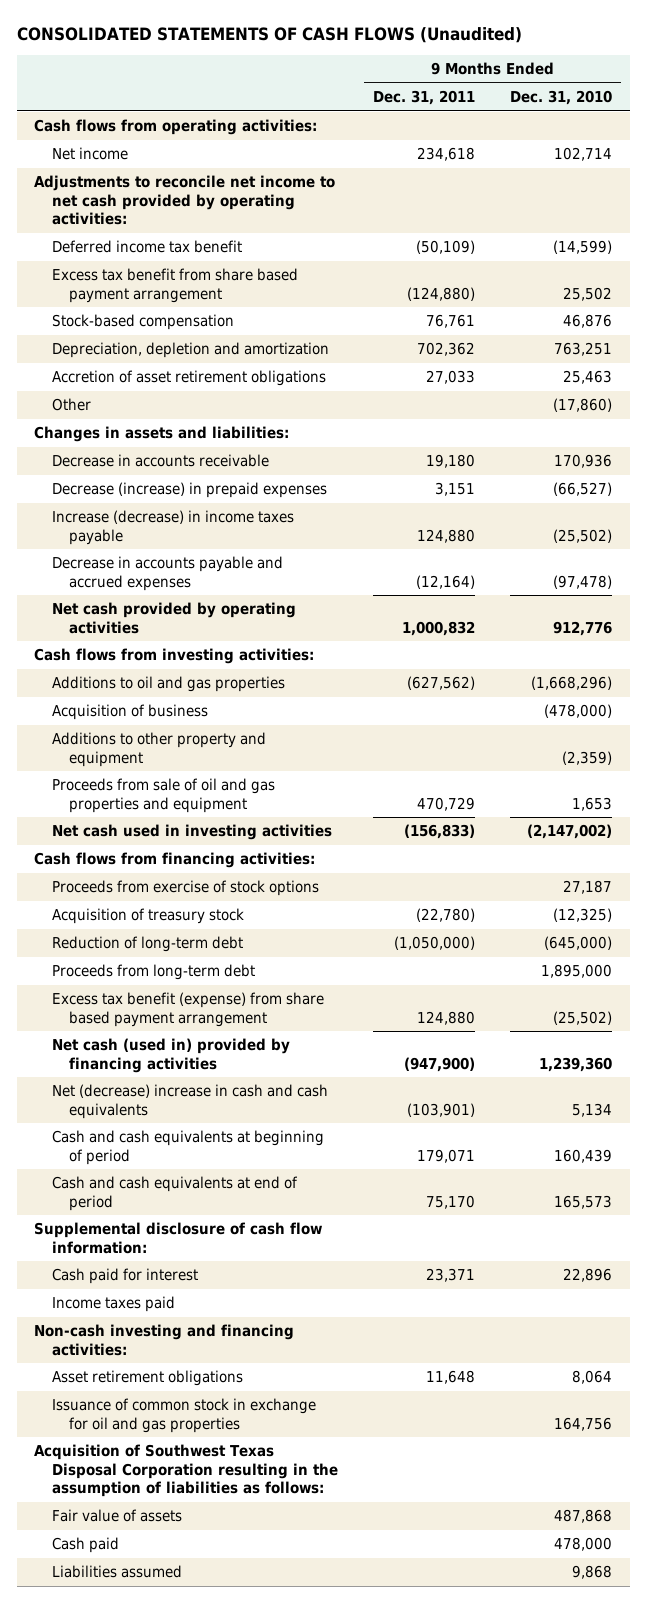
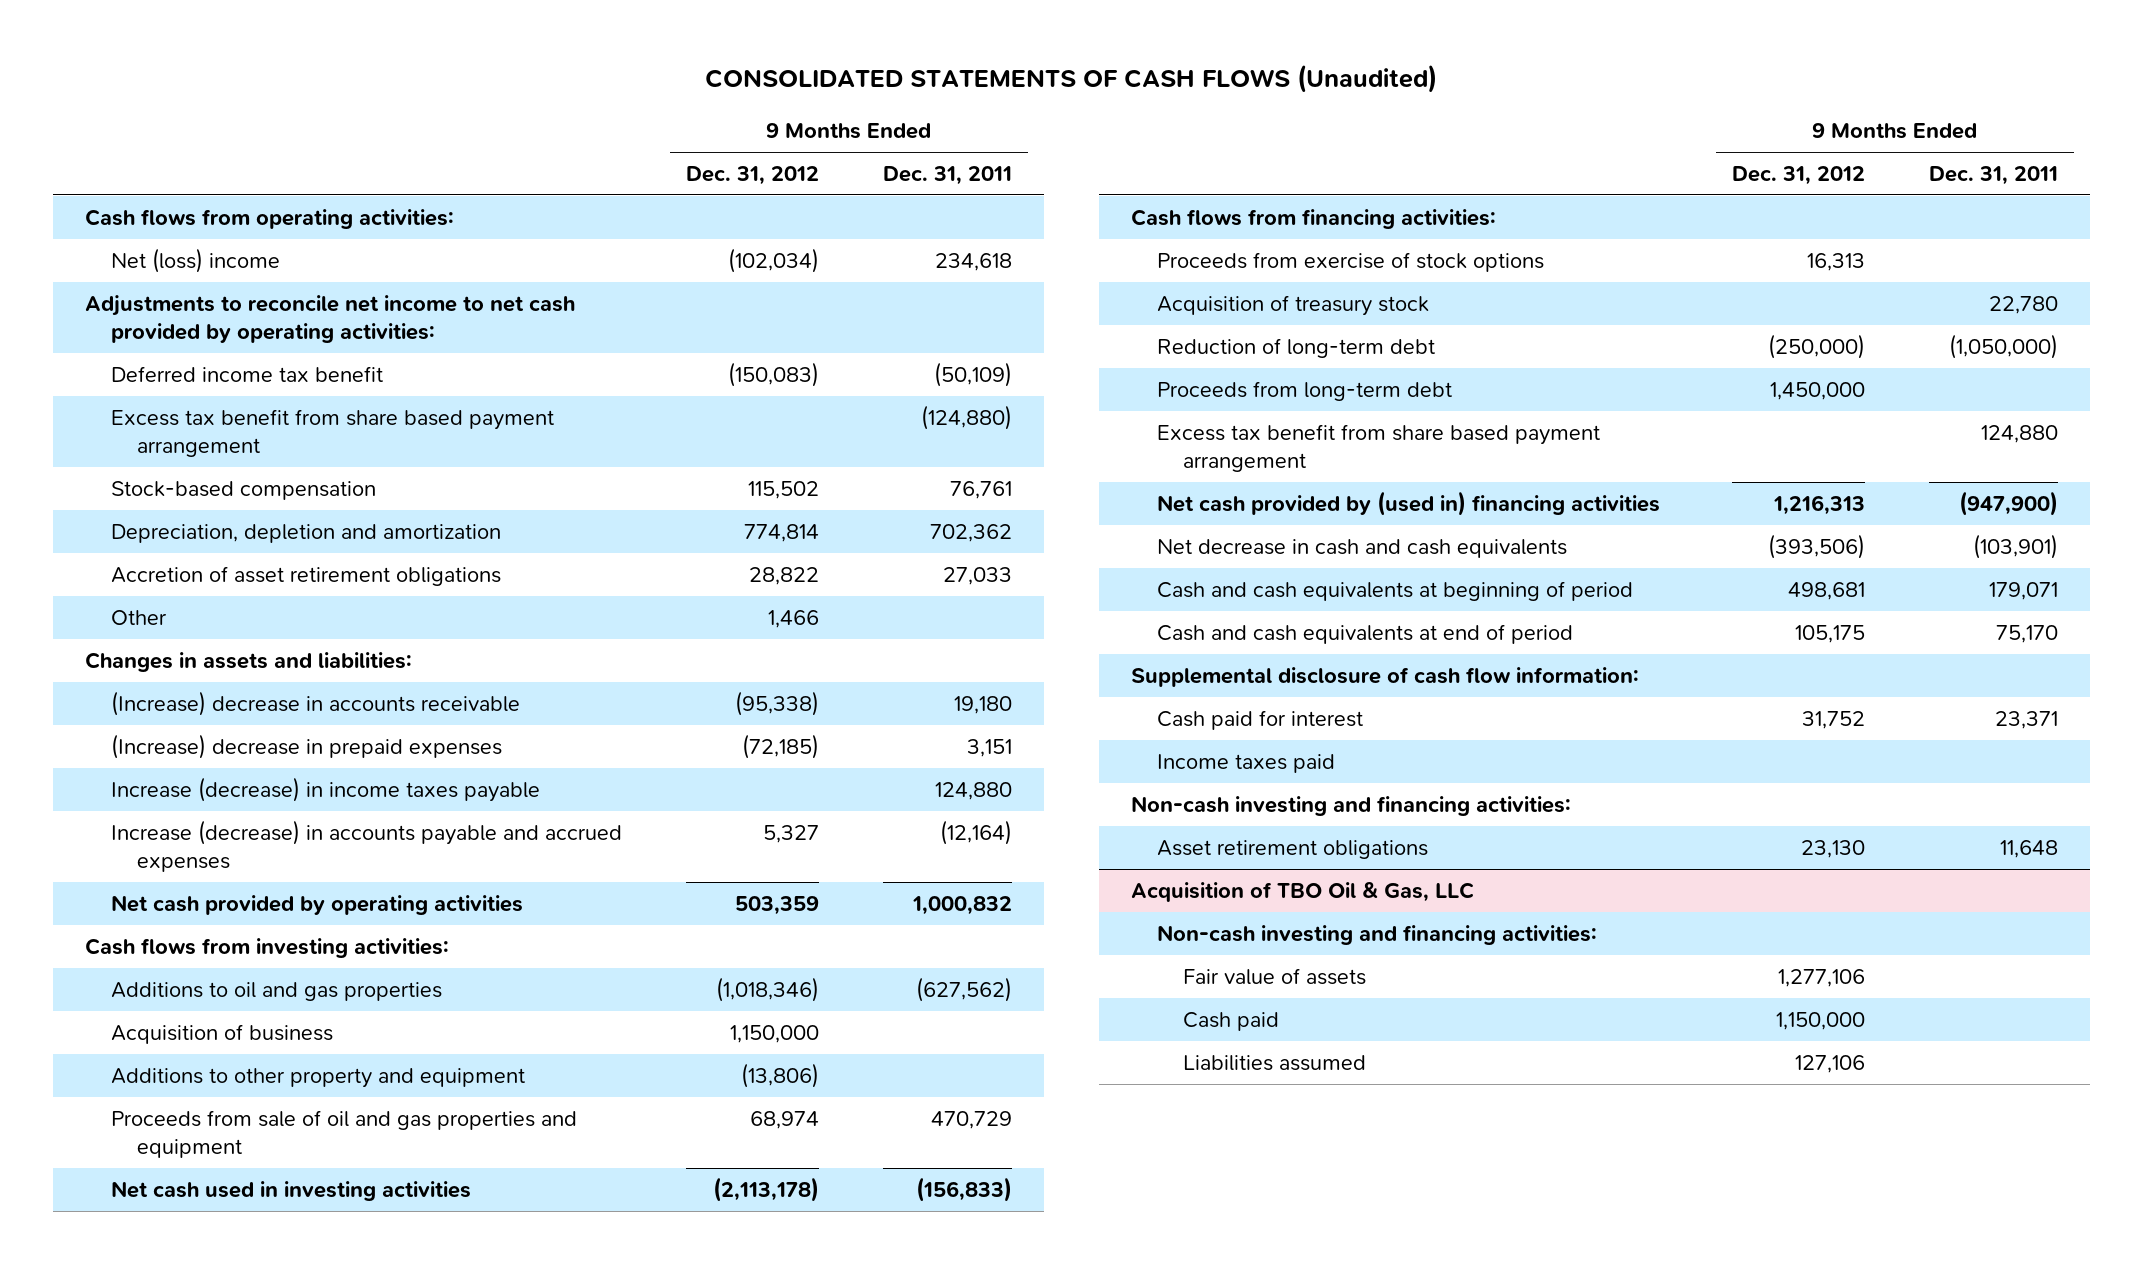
- | 9 Months Ended Dec. 31, 2011 | 9 Months Ended Dec. 31, 2010
+ | 9 Months Ended Dec. 31, 2012 | 9 Months Ended Dec. 31, 2011
- Net income | 234,618 | 102,714
+ Net (loss) income | (102,034) | 234,618
- Decrease in accounts receivable | 19,180 | 170,936
- Decrease (increase) in prepaid expenses | 3,151 | (66,527)
+ (Increase) decrease in accounts receivable | (95,338) | 19,180
+ (Increase) decrease in prepaid expenses | (72,185) | 3,151
- Decrease in accounts payable and accrued expenses | (12,164) | (97,478)
+ Increase (decrease) in accounts payable and accrued expenses | 5,327 | (12,164)
- Acquisition of treasury stock | (22,780) | (12,325)
+ Acquisition of treasury stock | | 22,780
- Excess tax benefit (expense) from share based payment arrangement | 124,880 | (25,502)
- Net cash (used in) provided by financing activities | (947,900) | 1,239,360
- Net (decrease) increase in cash and cash equivalents | (103,901) | 5,134
+ Excess tax benefit from share based payment arrangement | | 124,880
+ Net cash provided by (used in) financing activities | 1,216,313 | (947,900)
+ Net decrease in cash and cash equivalents | (393,506) | (103,901)
- Issuance of common stock in exchange for oil and gas properties | | 164,756
- Acquisition of Southwest Texas Disposal Corporation resulting in the assumption of liabilities as follows:
+ Acquisition of TBO Oil & Gas, LLC
+ Non-cash investing and financing activities:

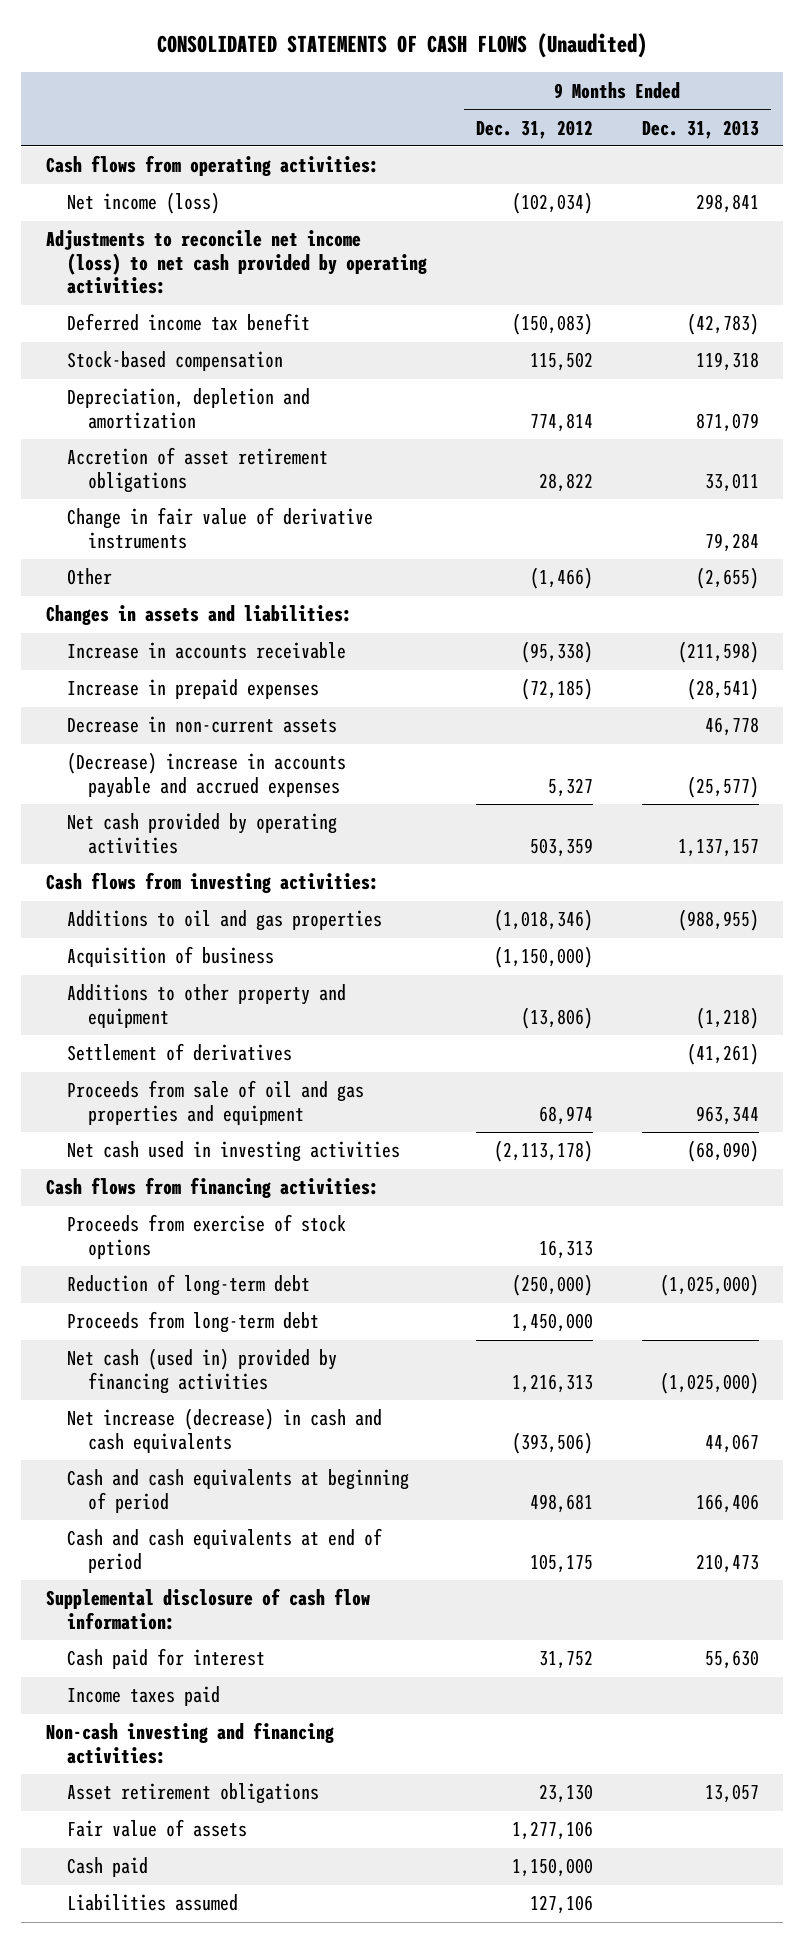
- | 9 Months Ended Dec. 31, 2012 | 9 Months Ended Dec. 31, 2011
+ | 9 Months Ended Dec. 31, 2012 | 9 Months Ended Dec. 31, 2013
- Net (loss) income | (102,034) | 234,618
- Adjustments to reconcile net income to net cash provided by operating activities:
+ Net income (loss) | (102,034) | 298,841
+ Adjustments to reconcile net income (loss) to net cash provided by operating activities:
- Excess tax benefit from share based payment arrangement | | (124,880)
- Other | 1,466 |
+ Change in fair value of derivative instruments | | 79,284
+ Other | (1,466) | (2,655)
- (Increase) decrease in accounts receivable | (95,338) | 19,180
- (Increase) decrease in prepaid expenses | (72,185) | 3,151
- Increase (decrease) in income taxes payable | | 124,880
- Increase (decrease) in accounts payable and accrued expenses | 5,327 | (12,164)
+ Increase in accounts receivable | (95,338) | (211,598)
+ Increase in prepaid expenses | (72,185) | (28,541)
+ Decrease in non-current assets | | 46,778
+ (Decrease) increase in accounts payable and accrued expenses | 5,327 | (25,577)
- Acquisition of business | 1,150,000 |
+ Acquisition of business | (1,150,000) |
+ Settlement of derivatives | | (41,261)
- Acquisition of treasury stock | | 22,780
- Excess tax benefit from share based payment arrangement | | 124,880
- Net cash provided by (used in) financing activities | 1,216,313 | (947,900)
- Net decrease in cash and cash equivalents | (393,506) | (103,901)
+ Net cash (used in) provided by financing activities | 1,216,313 | (1,025,000)
+ Net increase (decrease) in cash and cash equivalents | (393,506) | 44,067
- Acquisition of TBO Oil & Gas, LLC
- Non-cash investing and financing activities:

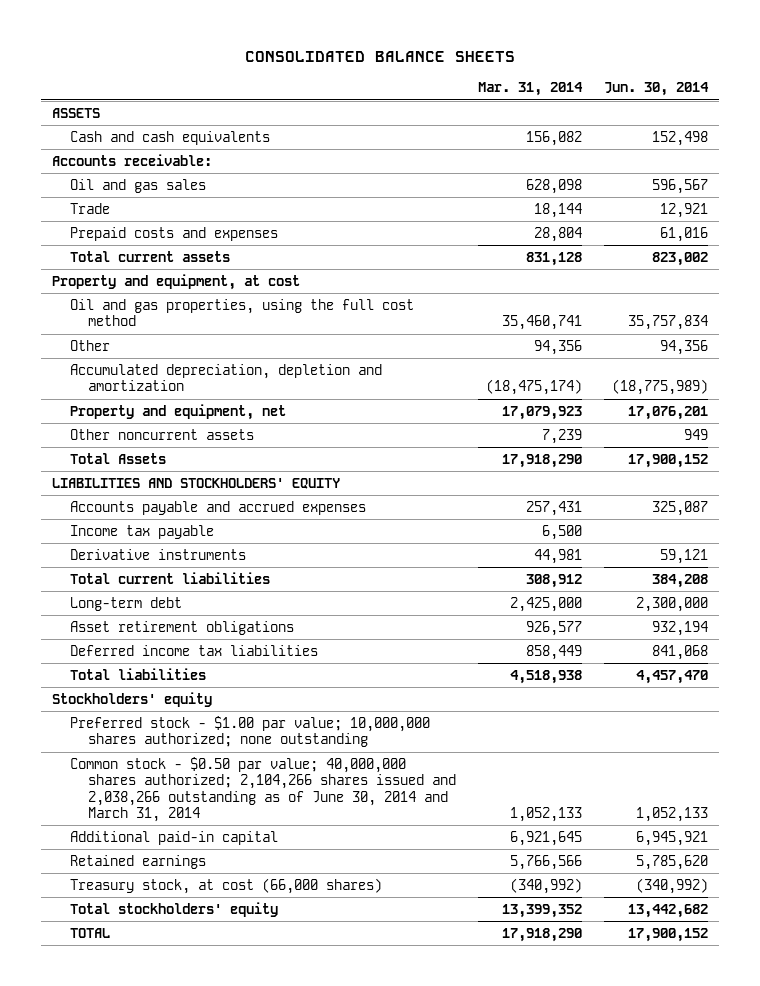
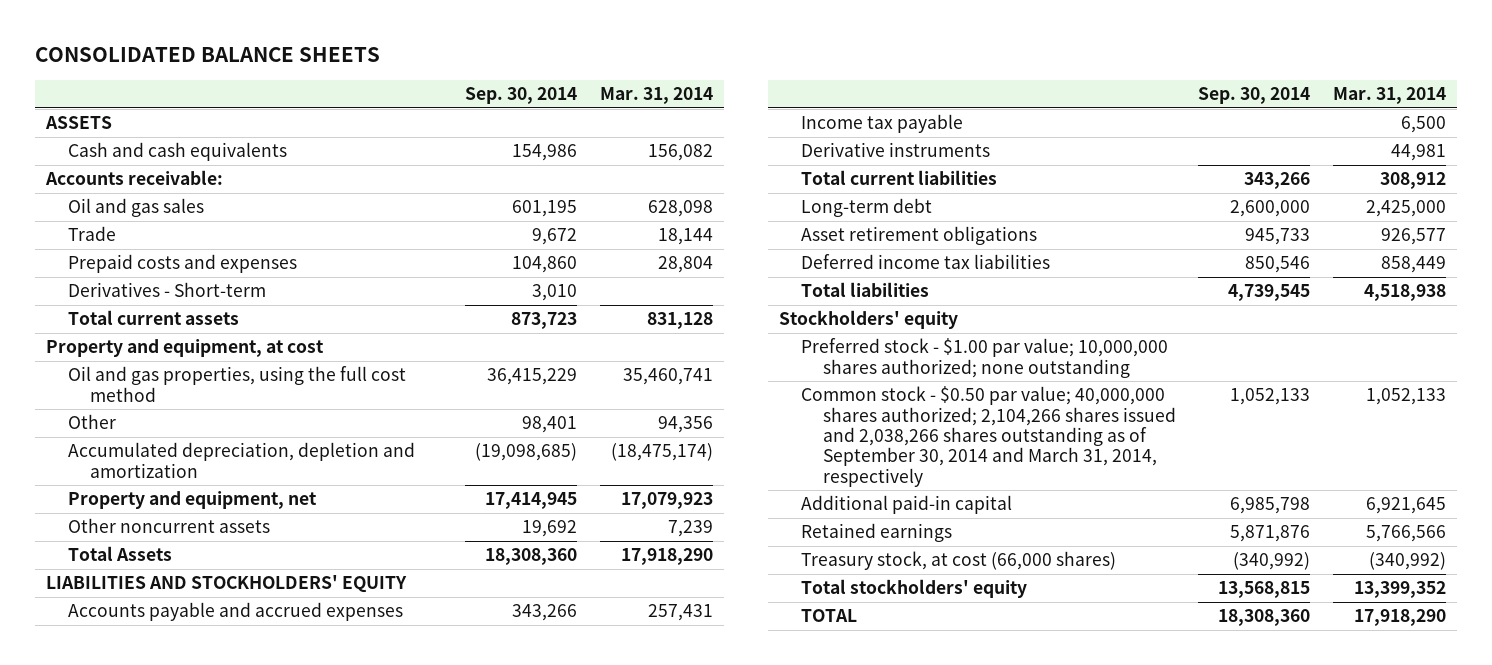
- | Mar. 31, 2014 | Jun. 30, 2014
+ | Sep. 30, 2014 | Mar. 31, 2014
+ Derivatives - Short-term | 3,010 |
- Common stock - $0.50 par value; 40,000,000 shares authorized; 2,104,266 shares issued and 2,038,266 outstanding as of June 30, 2014 and March 31, 2014 | 1,052,133 | 1,052,133
+ Common stock - $0.50 par value; 40,000,000 shares authorized; 2,104,266 shares issued and 2,038,266 shares outstanding as of September 30, 2014 and March 31, 2014, respectively | 1,052,133 | 1,052,133

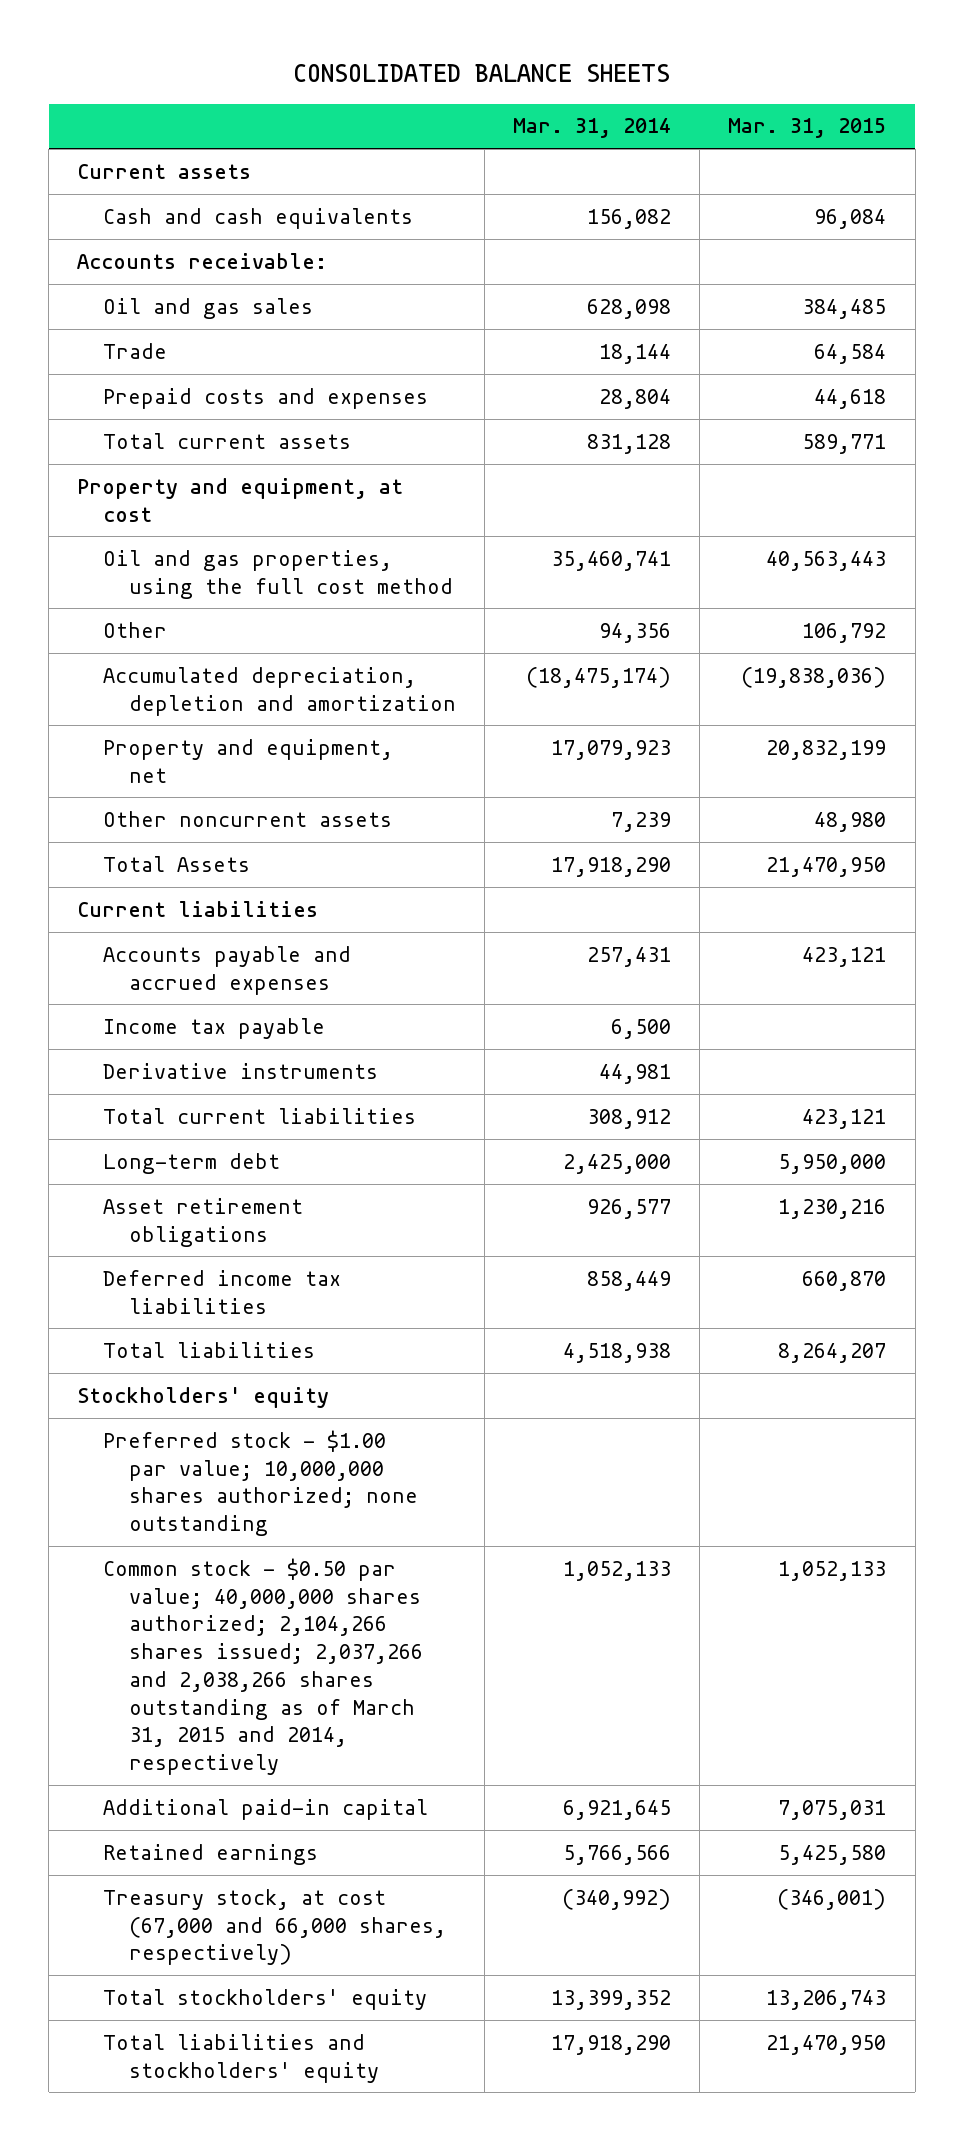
- | Sep. 30, 2014 | Mar. 31, 2014
+ | Mar. 31, 2014 | Mar. 31, 2015
- ASSETS
+ Current assets
- Derivatives - Short-term | 3,010 |
- LIABILITIES AND STOCKHOLDERS' EQUITY
+ Current liabilities
- Common stock - $0.50 par value; 40,000,000 shares authorized; 2,104,266 shares issued and 2,038,266 shares outstanding as of September 30, 2014 and March 31, 2014, respectively | 1,052,133 | 1,052,133
+ Common stock - $0.50 par value; 40,000,000 shares authorized; 2,104,266 shares issued; 2,037,266 and 2,038,266 shares outstanding as of March 31, 2015 and 2014, respectively | 1,052,133 | 1,052,133
- Treasury stock, at cost (66,000 shares) | (340,992) | (340,992)
+ Treasury stock, at cost (67,000 and 66,000 shares, respectively) | (340,992) | (346,001)
- TOTAL | 18,308,360 | 17,918,290
+ Total liabilities and stockholders' equity | 17,918,290 | 21,470,950

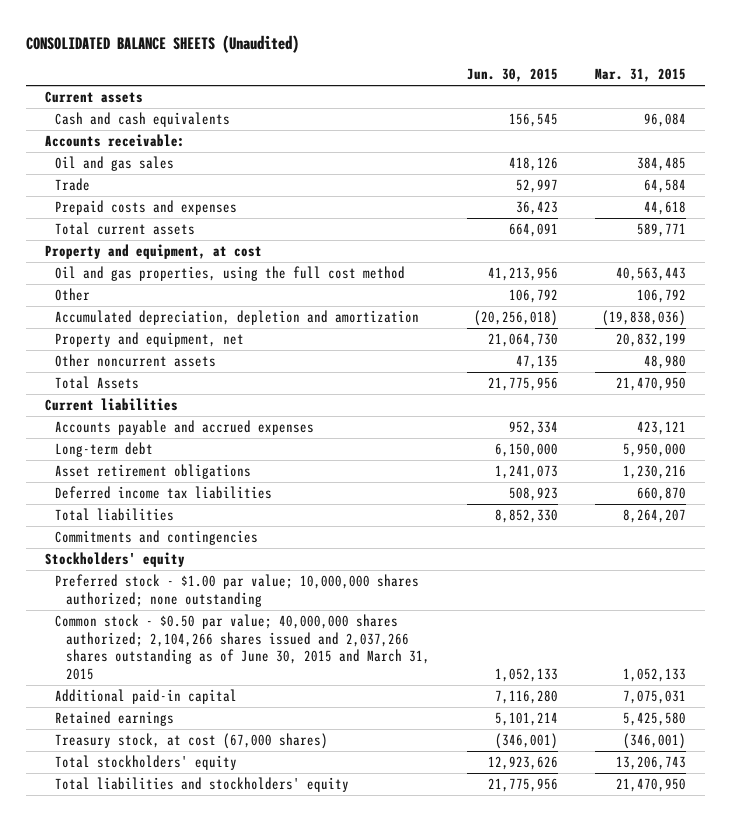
- CONSOLIDATED BALANCE SHEETS
+ CONSOLIDATED BALANCE SHEETS (Unaudited)
- | Mar. 31, 2014 | Mar. 31, 2015
+ | Jun. 30, 2015 | Mar. 31, 2015
- Income tax payable | 6,500 |
- Derivative instruments | 44,981 |
- Total current liabilities | 308,912 | 423,121
+ Commitments and contingencies
- Common stock - $0.50 par value; 40,000,000 shares authorized; 2,104,266 shares issued; 2,037,266 and 2,038,266 shares outstanding as of March 31, 2015 and 2014, respectively | 1,052,133 | 1,052,133
+ Common stock - $0.50 par value; 40,000,000 shares authorized; 2,104,266 shares issued and 2,037,266 shares outstanding as of June 30, 2015 and March 31, 2015 | 1,052,133 | 1,052,133
- Treasury stock, at cost (67,000 and 66,000 shares, respectively) | (340,992) | (346,001)
+ Treasury stock, at cost (67,000 shares) | (346,001) | (346,001)

